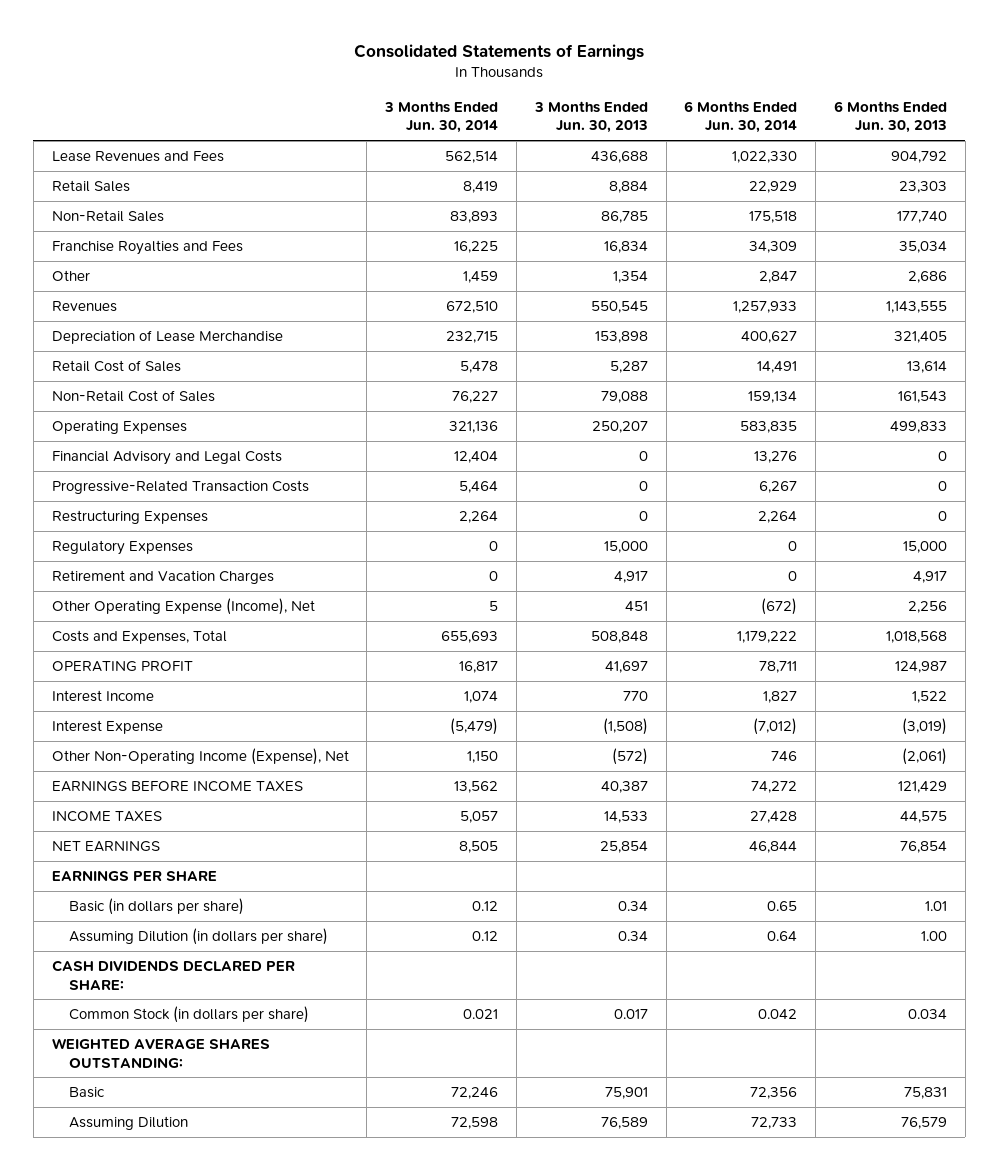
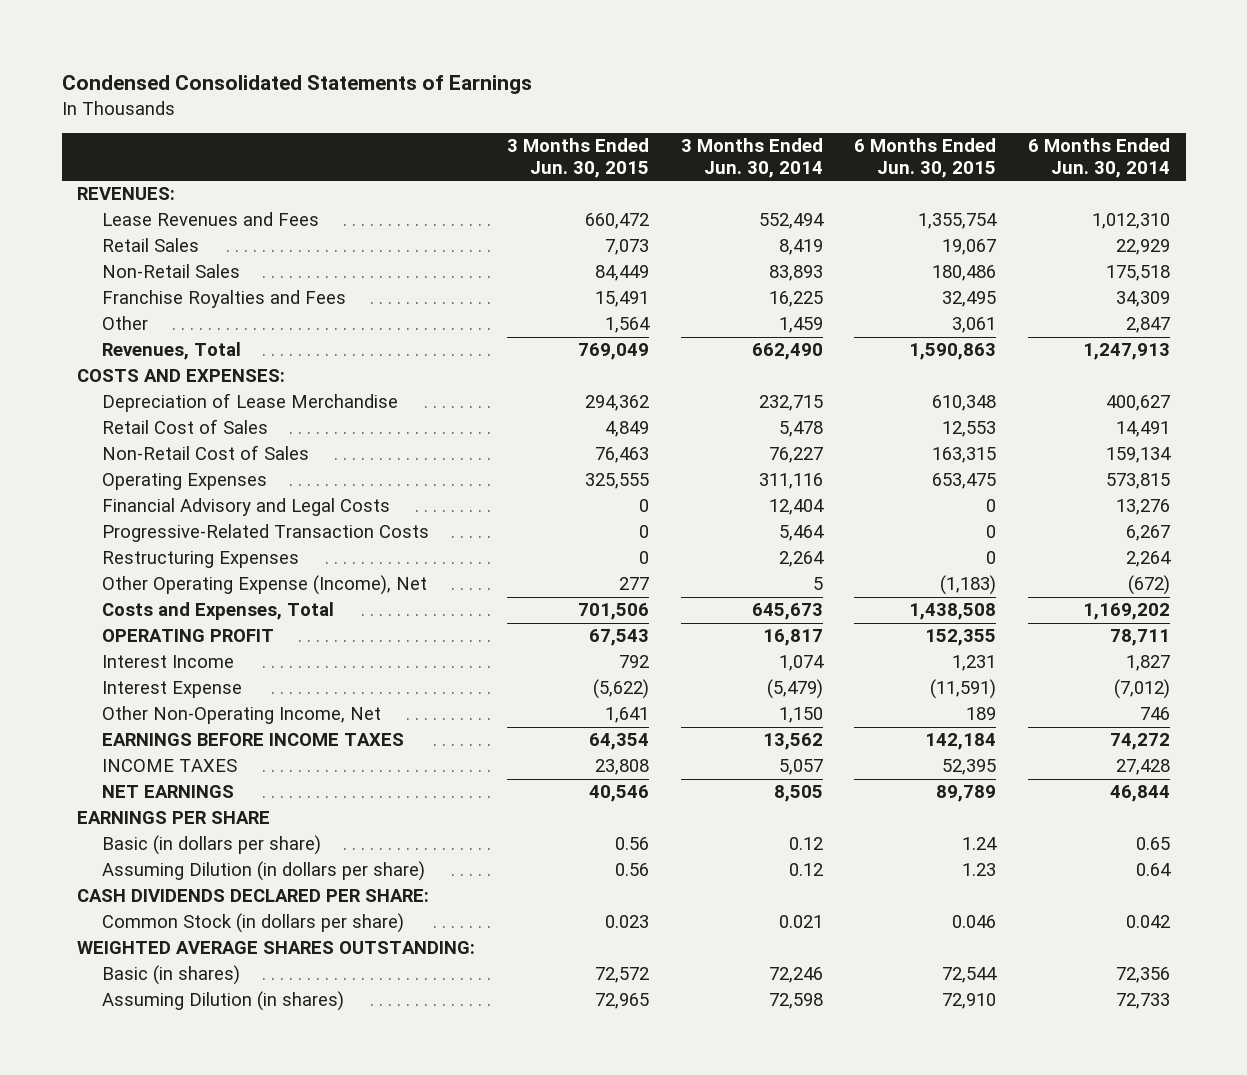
- Consolidated Statements of Earnings
+ Condensed Consolidated Statements of Earnings
- | 3 Months Ended Jun. 30, 2014 | 3 Months Ended Jun. 30, 2013 | 6 Months Ended Jun. 30, 2014 | 6 Months Ended Jun. 30, 2013
+ | 3 Months Ended Jun. 30, 2015 | 3 Months Ended Jun. 30, 2014 | 6 Months Ended Jun. 30, 2015 | 6 Months Ended Jun. 30, 2014
- Lease Revenues and Fees | 562,514 | 436,688 | 1,022,330 | 904,792
+ REVENUES:
+ Lease Revenues and Fees | 660,472 | 552,494 | 1,355,754 | 1,012,310
- Revenues | 672,510 | 550,545 | 1,257,933 | 1,143,555
+ Revenues, Total | 769,049 | 662,490 | 1,590,863 | 1,247,913
+ COSTS AND EXPENSES:
- Operating Expenses | 321,136 | 250,207 | 583,835 | 499,833
+ Operating Expenses | 325,555 | 311,116 | 653,475 | 573,815
- Regulatory Expenses | 0 | 15,000 | 0 | 15,000
- Retirement and Vacation Charges | 0 | 4,917 | 0 | 4,917
- Costs and Expenses, Total | 655,693 | 508,848 | 1,179,222 | 1,018,568
+ Costs and Expenses, Total | 701,506 | 645,673 | 1,438,508 | 1,169,202
- Other Non-Operating Income (Expense), Net | 1,150 | (572) | 746 | (2,061)
+ Other Non-Operating Income, Net | 1,641 | 1,150 | 189 | 746
- Basic | 72,246 | 75,901 | 72,356 | 75,831
- Assuming Dilution | 72,598 | 76,589 | 72,733 | 76,579
+ Basic (in shares) | 72,572 | 72,246 | 72,544 | 72,356
+ Assuming Dilution (in shares) | 72,965 | 72,598 | 72,910 | 72,733

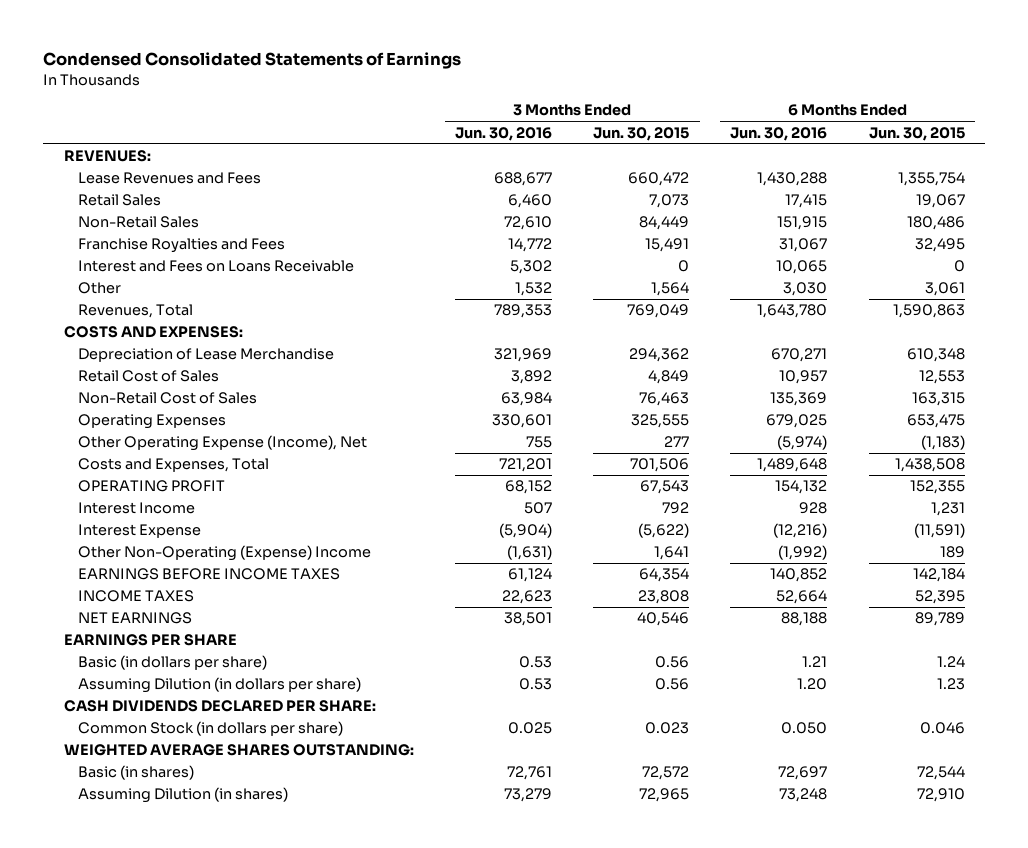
- | 3 Months Ended Jun. 30, 2015 | 3 Months Ended Jun. 30, 2014 | 6 Months Ended Jun. 30, 2015 | 6 Months Ended Jun. 30, 2014
+ | 3 Months Ended Jun. 30, 2016 | 3 Months Ended Jun. 30, 2015 | 6 Months Ended Jun. 30, 2016 | 6 Months Ended Jun. 30, 2015
+ Interest and Fees on Loans Receivable | 5,302 | 0 | 10,065 | 0
- Financial Advisory and Legal Costs | 0 | 12,404 | 0 | 13,276
- Progressive-Related Transaction Costs | 0 | 5,464 | 0 | 6,267
- Restructuring Expenses | 0 | 2,264 | 0 | 2,264
- Other Non-Operating Income, Net | 1,641 | 1,150 | 189 | 746
+ Other Non-Operating (Expense) Income | (1,631) | 1,641 | (1,992) | 189

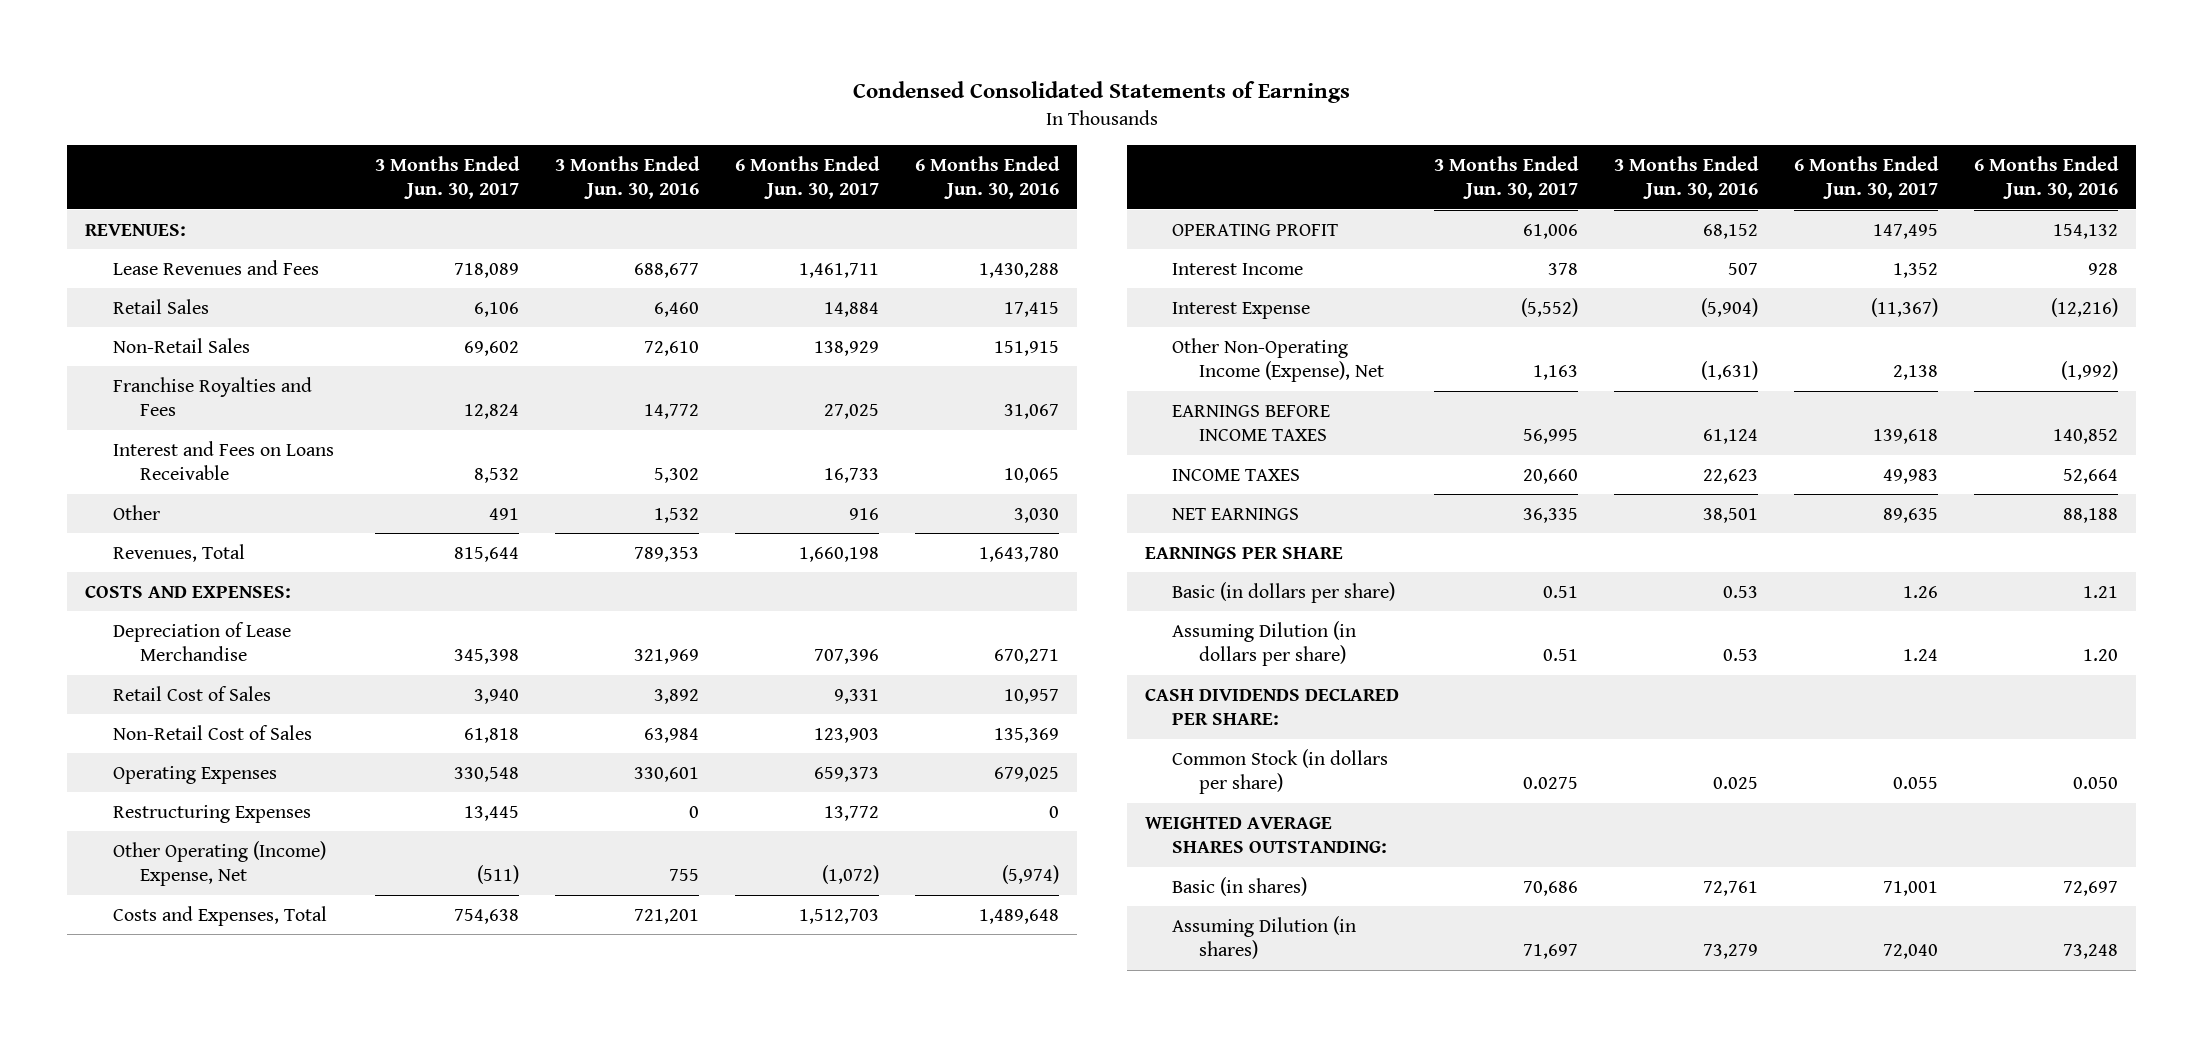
- | 3 Months Ended Jun. 30, 2016 | 3 Months Ended Jun. 30, 2015 | 6 Months Ended Jun. 30, 2016 | 6 Months Ended Jun. 30, 2015
+ | 3 Months Ended Jun. 30, 2017 | 3 Months Ended Jun. 30, 2016 | 6 Months Ended Jun. 30, 2017 | 6 Months Ended Jun. 30, 2016
- Other Operating Expense (Income), Net | 755 | 277 | (5,974) | (1,183)
+ Restructuring Expenses | 13,445 | 0 | 13,772 | 0
+ Other Operating (Income) Expense, Net | (511) | 755 | (1,072) | (5,974)
- Other Non-Operating (Expense) Income | (1,631) | 1,641 | (1,992) | 189
+ Other Non-Operating Income (Expense), Net | 1,163 | (1,631) | 2,138 | (1,992)

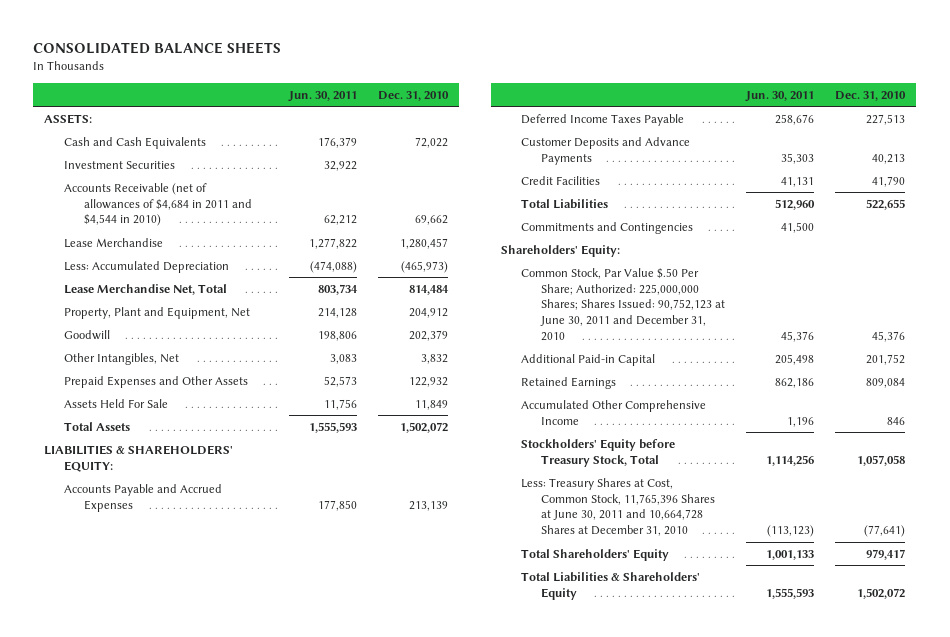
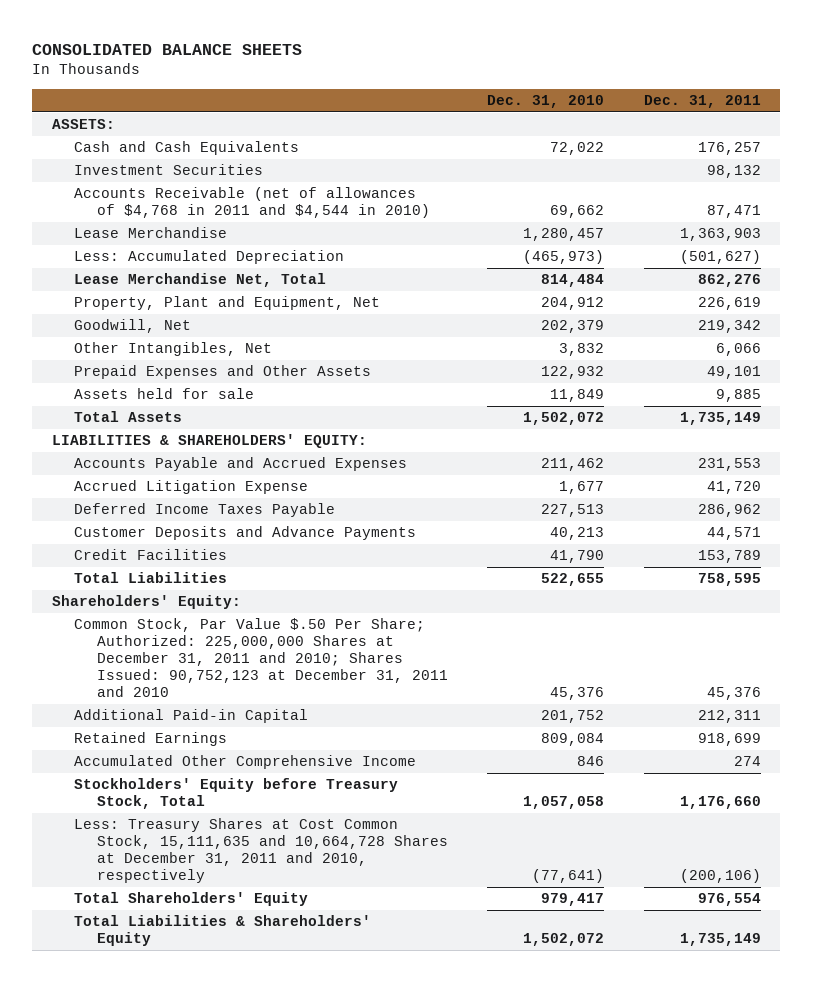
- | Jun. 30, 2011 | Dec. 31, 2010
+ | Dec. 31, 2010 | Dec. 31, 2011
- Accounts Receivable (net of allowances of $4,684 in 2011 and $4,544 in 2010) | 62,212 | 69,662
+ Accounts Receivable (net of allowances of $4,768 in 2011 and $4,544 in 2010) | 69,662 | 87,471
- Goodwill | 198,806 | 202,379
+ Goodwill, Net | 202,379 | 219,342
- Assets Held For Sale | 11,756 | 11,849
+ Assets held for sale | 11,849 | 9,885
- Accounts Payable and Accrued Expenses | 177,850 | 213,139
+ Accounts Payable and Accrued Expenses | 211,462 | 231,553
+ Accrued Litigation Expense | 1,677 | 41,720
- Commitments and Contingencies | 41,500 |
- Common Stock, Par Value $.50 Per Share; Authorized: 225,000,000 Shares; Shares Issued: 90,752,123 at June 30, 2011 and December 31, 2010 | 45,376 | 45,376
+ Common Stock, Par Value $.50 Per Share; Authorized: 225,000,000 Shares at December 31, 2011 and 2010; Shares Issued: 90,752,123 at December 31, 2011 and 2010 | 45,376 | 45,376
- Less: Treasury Shares at Cost, Common Stock, 11,765,396 Shares at June 30, 2011 and 10,664,728 Shares at December 31, 2010 | (113,123) | (77,641)
+ Less: Treasury Shares at Cost Common Stock, 15,111,635 and 10,664,728 Shares at December 31, 2011 and 2010, respectively | (77,641) | (200,106)

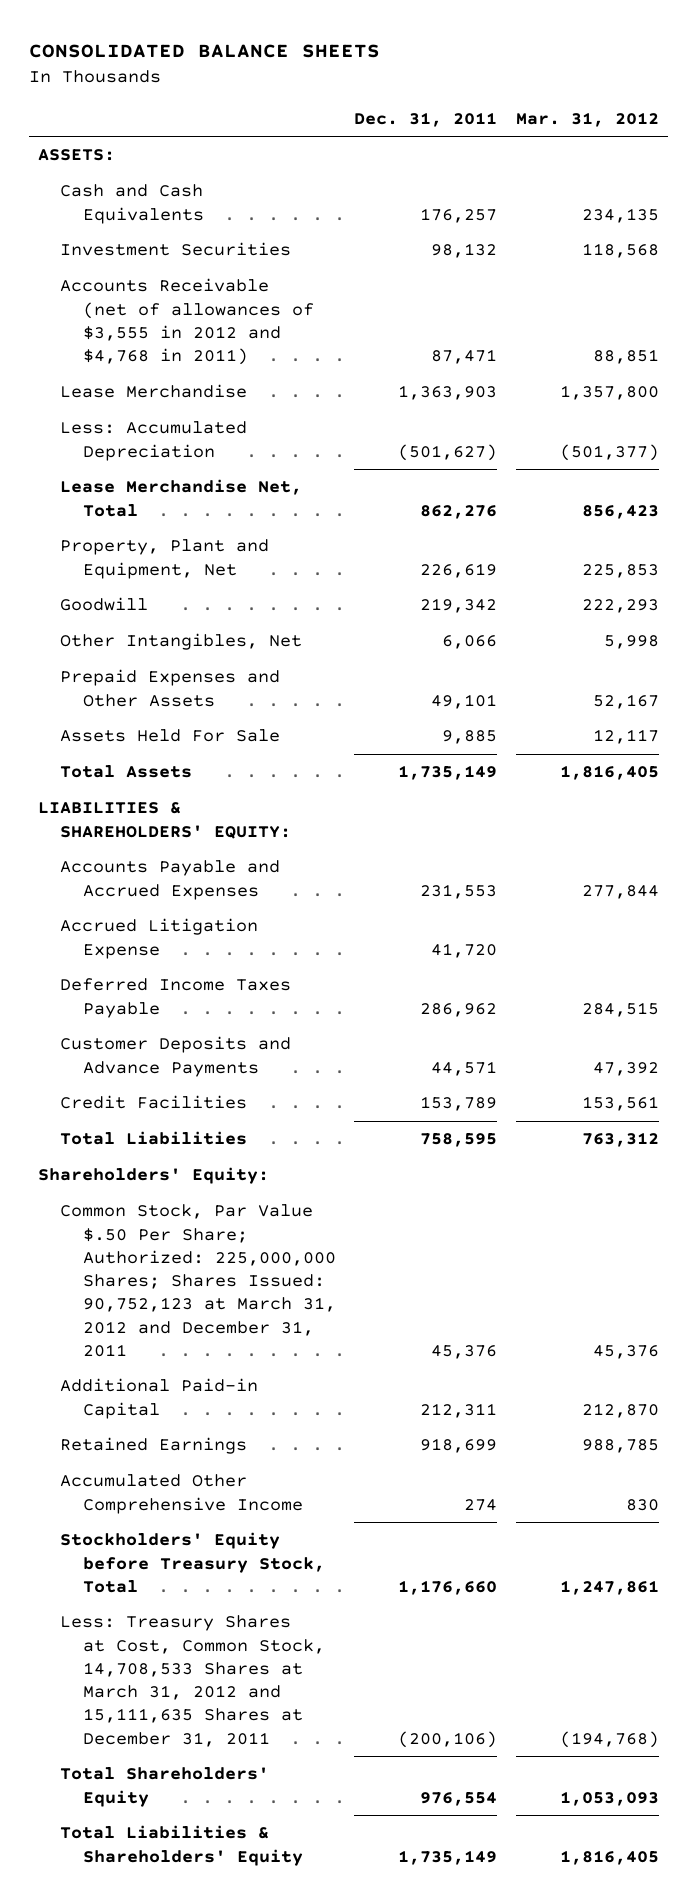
- | Dec. 31, 2010 | Dec. 31, 2011
+ | Dec. 31, 2011 | Mar. 31, 2012
- Accounts Receivable (net of allowances of $4,768 in 2011 and $4,544 in 2010) | 69,662 | 87,471
+ Accounts Receivable (net of allowances of $3,555 in 2012 and $4,768 in 2011) | 87,471 | 88,851
- Goodwill, Net | 202,379 | 219,342
+ Goodwill | 219,342 | 222,293
- Assets held for sale | 11,849 | 9,885
+ Assets Held For Sale | 9,885 | 12,117
- Common Stock, Par Value $.50 Per Share; Authorized: 225,000,000 Shares at December 31, 2011 and 2010; Shares Issued: 90,752,123 at December 31, 2011 and 2010 | 45,376 | 45,376
+ Common Stock, Par Value $.50 Per Share; Authorized: 225,000,000 Shares; Shares Issued: 90,752,123 at March 31, 2012 and December 31, 2011 | 45,376 | 45,376
- Less: Treasury Shares at Cost Common Stock, 15,111,635 and 10,664,728 Shares at December 31, 2011 and 2010, respectively | (77,641) | (200,106)
+ Less: Treasury Shares at Cost, Common Stock, 14,708,533 Shares at March 31, 2012 and 15,111,635 Shares at December 31, 2011 | (200,106) | (194,768)

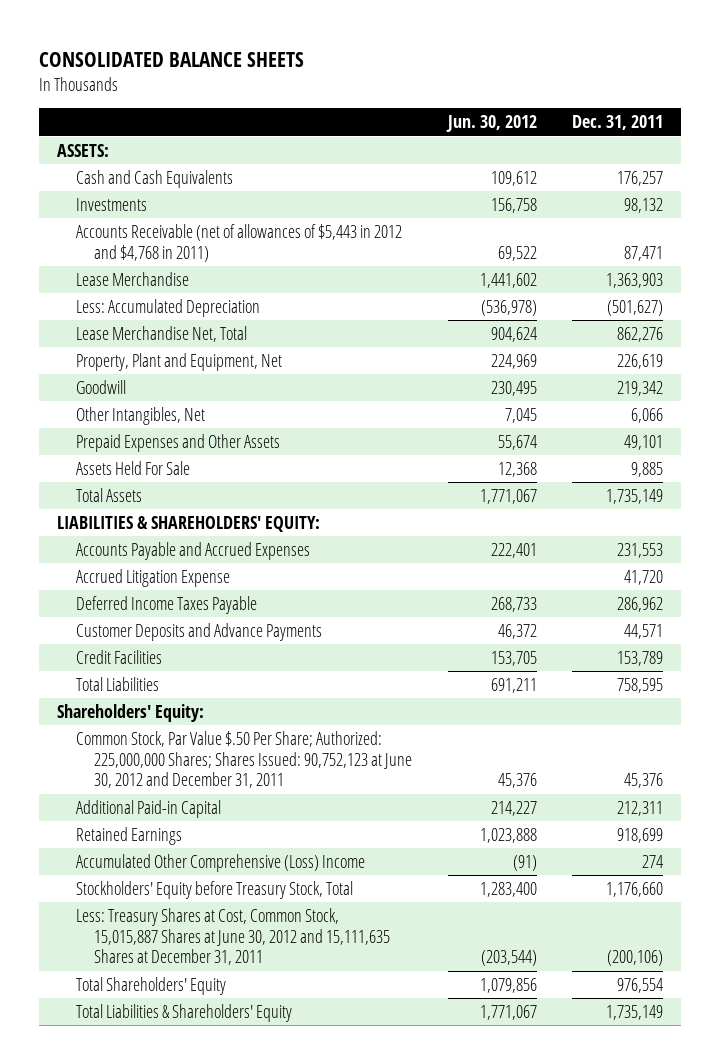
- | Dec. 31, 2011 | Mar. 31, 2012
+ | Jun. 30, 2012 | Dec. 31, 2011
- Investment Securities | 98,132 | 118,568
- Accounts Receivable (net of allowances of $3,555 in 2012 and $4,768 in 2011) | 87,471 | 88,851
+ Investments | 156,758 | 98,132
+ Accounts Receivable (net of allowances of $5,443 in 2012 and $4,768 in 2011) | 69,522 | 87,471
- Common Stock, Par Value $.50 Per Share; Authorized: 225,000,000 Shares; Shares Issued: 90,752,123 at March 31, 2012 and December 31, 2011 | 45,376 | 45,376
+ Common Stock, Par Value $.50 Per Share; Authorized: 225,000,000 Shares; Shares Issued: 90,752,123 at June 30, 2012 and December 31, 2011 | 45,376 | 45,376
- Accumulated Other Comprehensive Income | 274 | 830
+ Accumulated Other Comprehensive (Loss) Income | (91) | 274
- Less: Treasury Shares at Cost, Common Stock, 14,708,533 Shares at March 31, 2012 and 15,111,635 Shares at December 31, 2011 | (200,106) | (194,768)
+ Less: Treasury Shares at Cost, Common Stock, 15,015,887 Shares at June 30, 2012 and 15,111,635 Shares at December 31, 2011 | (203,544) | (200,106)

